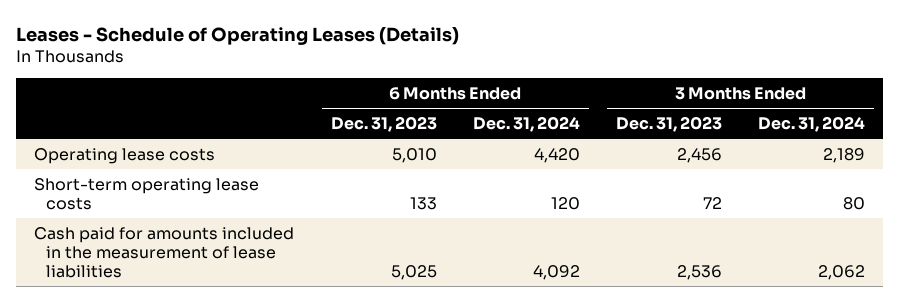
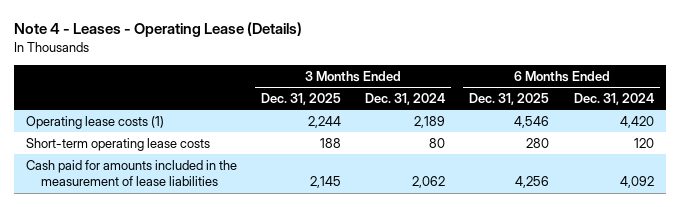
- Leases - Schedule of Operating Leases (Details)
+ Note 4 - Leases - Operating Lease (Details)
- | 6 Months Ended Dec. 31, 2023 | 6 Months Ended Dec. 31, 2024 | 3 Months Ended Dec. 31, 2023 | 3 Months Ended Dec. 31, 2024
+ | 3 Months Ended Dec. 31, 2025 | 3 Months Ended Dec. 31, 2024 | 6 Months Ended Dec. 31, 2025 | 6 Months Ended Dec. 31, 2024
- Operating lease costs | 5,010 | 4,420 | 2,456 | 2,189
+ Operating lease costs (1) | 2,244 | 2,189 | 4,546 | 4,420

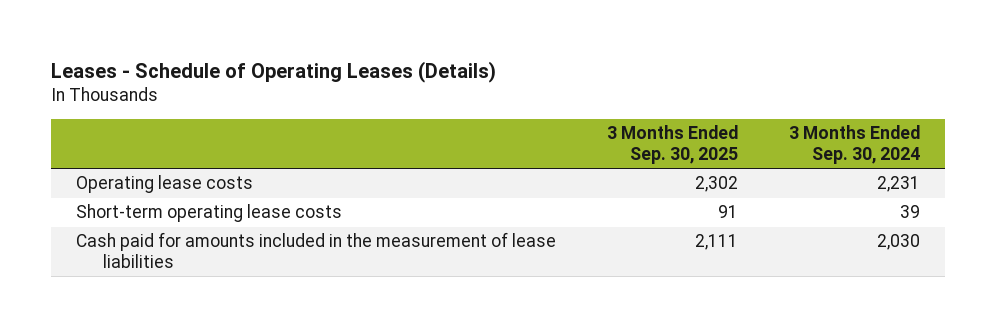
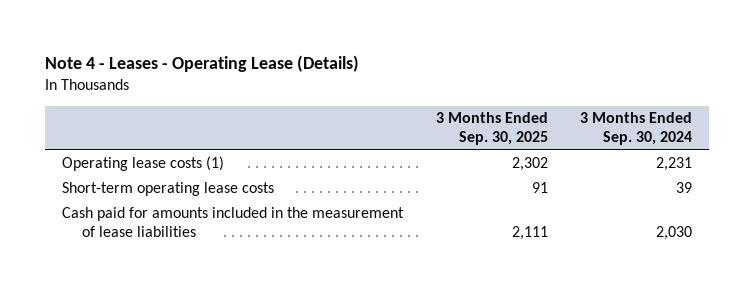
- Leases - Schedule of Operating Leases (Details)
+ Note 4 - Leases - Operating Lease (Details)
- Operating lease costs | 2,302 | 2,231
+ Operating lease costs (1) | 2,302 | 2,231

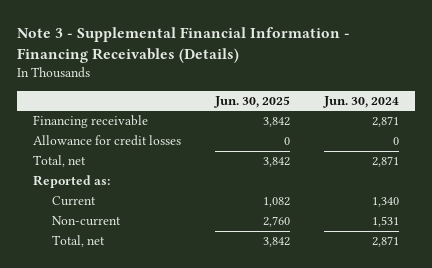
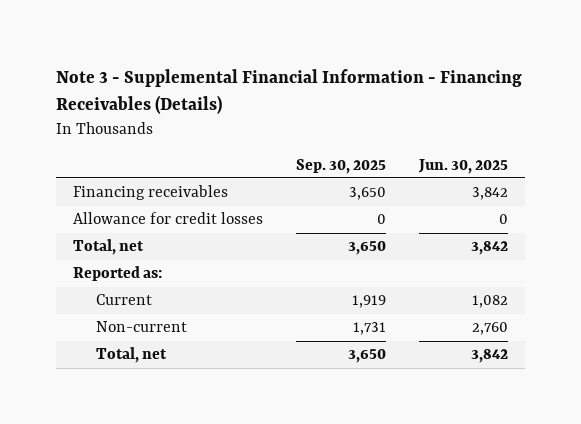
- | Jun. 30, 2025 | Jun. 30, 2024
+ | Sep. 30, 2025 | Jun. 30, 2025
- Financing receivable | 3,842 | 2,871
+ Financing receivables | 3,650 | 3,842

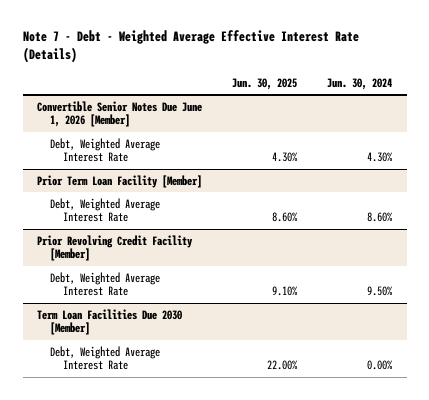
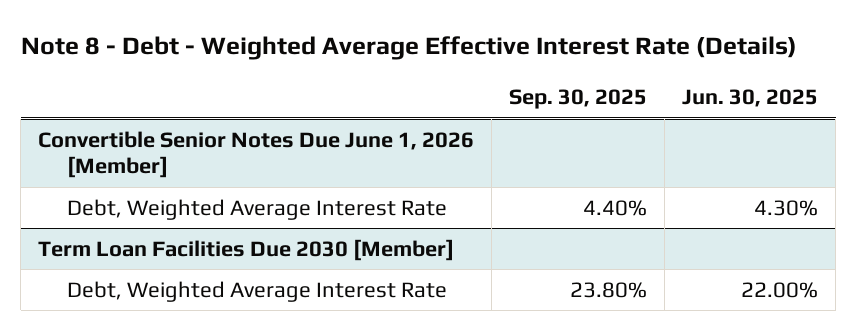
- Note 7 - Debt - Weighted Average Effective Interest Rate (Details)
+ Note 8 - Debt - Weighted Average Effective Interest Rate (Details)
- | Jun. 30, 2025 | Jun. 30, 2024
+ | Sep. 30, 2025 | Jun. 30, 2025
- Prior Term Loan Facility [Member]
- Debt, Weighted Average Interest Rate | 8.60% | 8.60%
- Prior Revolving Credit Facility [Member]
- Debt, Weighted Average Interest Rate | 9.10% | 9.50%

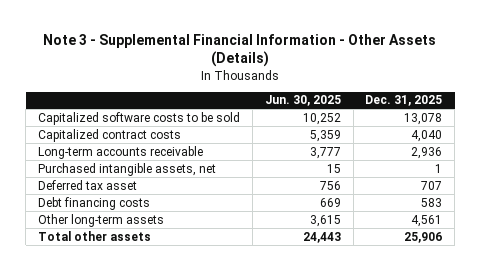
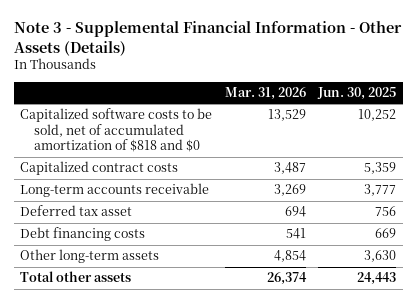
- | Jun. 30, 2025 | Dec. 31, 2025
+ | Mar. 31, 2026 | Jun. 30, 2025
- Capitalized software costs to be sold | 10,252 | 13,078
+ Capitalized software costs to be sold, net of accumulated amortization of $818 and $0 | 13,529 | 10,252
- Purchased intangible assets, net | 15 | 1
- Other long-term assets | 3,615 | 4,561
+ Other long-term assets | 4,854 | 3,630

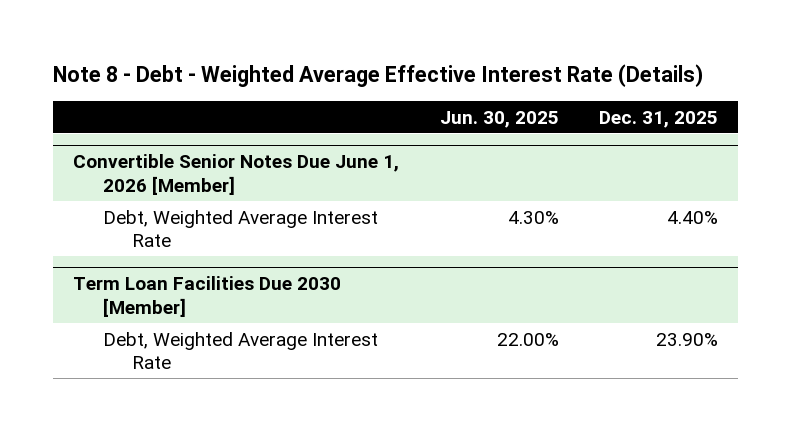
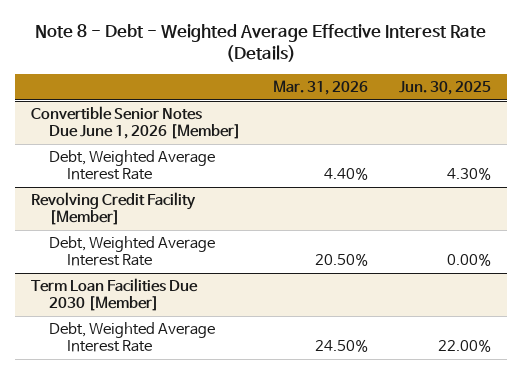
- | Jun. 30, 2025 | Dec. 31, 2025
+ | Mar. 31, 2026 | Jun. 30, 2025
+ Revolving Credit Facility [Member]
+ Debt, Weighted Average Interest Rate | 20.50% | 0.00%

